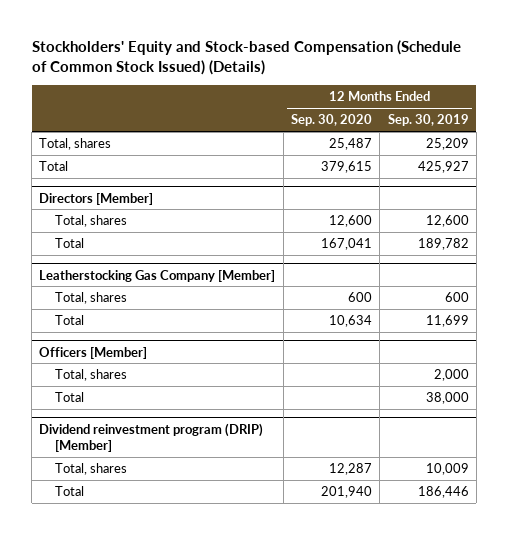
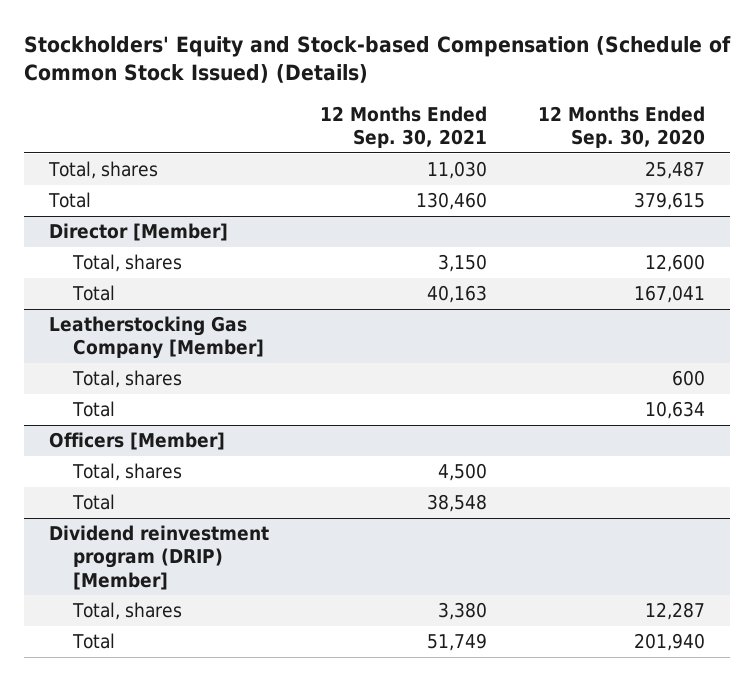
- | 12 Months Ended Sep. 30, 2020 | 12 Months Ended Sep. 30, 2019
+ | 12 Months Ended Sep. 30, 2021 | 12 Months Ended Sep. 30, 2020
- Directors [Member]
+ Director [Member]

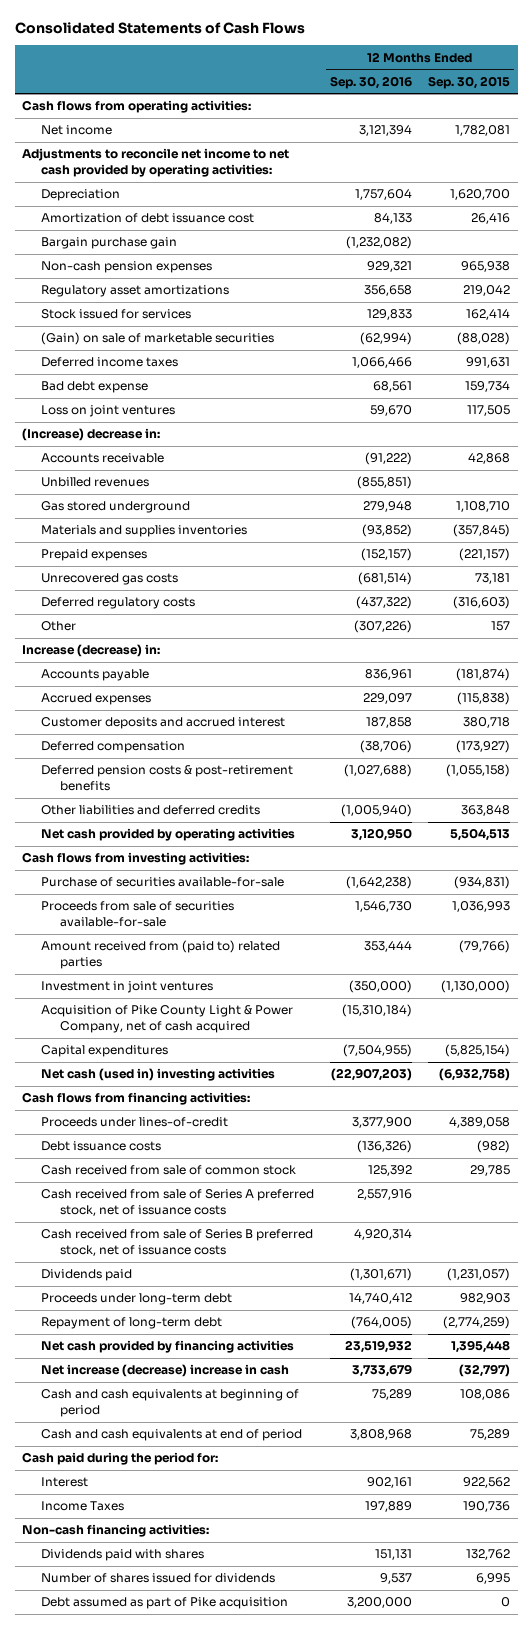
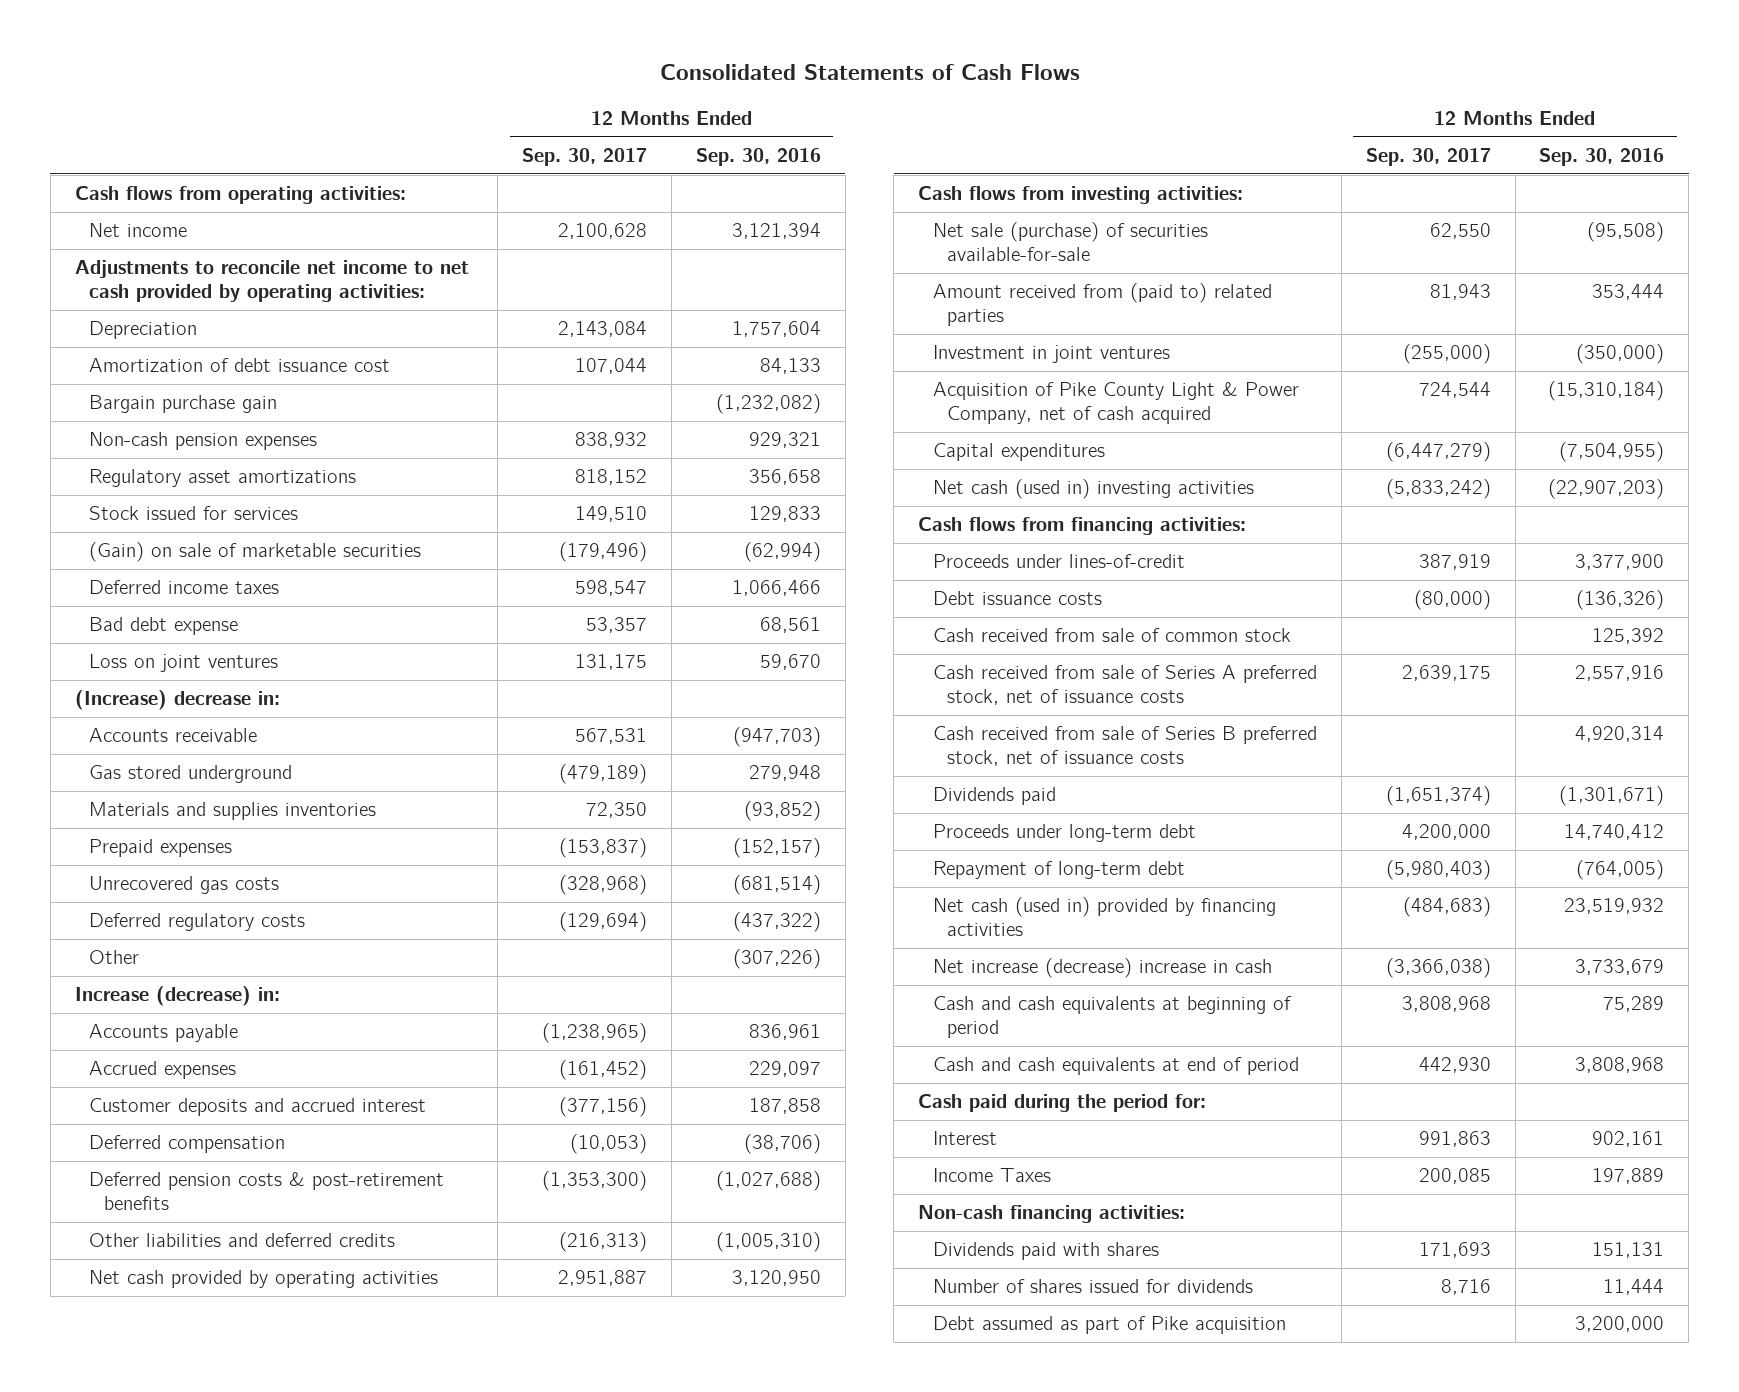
- | 12 Months Ended Sep. 30, 2016 | 12 Months Ended Sep. 30, 2015
+ | 12 Months Ended Sep. 30, 2017 | 12 Months Ended Sep. 30, 2016
- Accounts receivable | (91,222) | 42,868
- Unbilled revenues | (855,851) |
+ Accounts receivable | 567,531 | (947,703)
- Other liabilities and deferred credits | (1,005,940) | 363,848
+ Other liabilities and deferred credits | (216,313) | (1,005,310)
- Purchase of securities available-for-sale | (1,642,238) | (934,831)
- Proceeds from sale of securities available-for-sale | 1,546,730 | 1,036,993
+ Net sale (purchase) of securities available-for-sale | 62,550 | (95,508)
- Net cash provided by financing activities | 23,519,932 | 1,395,448
+ Net cash (used in) provided by financing activities | (484,683) | 23,519,932
- Number of shares issued for dividends | 9,537 | 6,995
+ Number of shares issued for dividends | 8,716 | 11,444

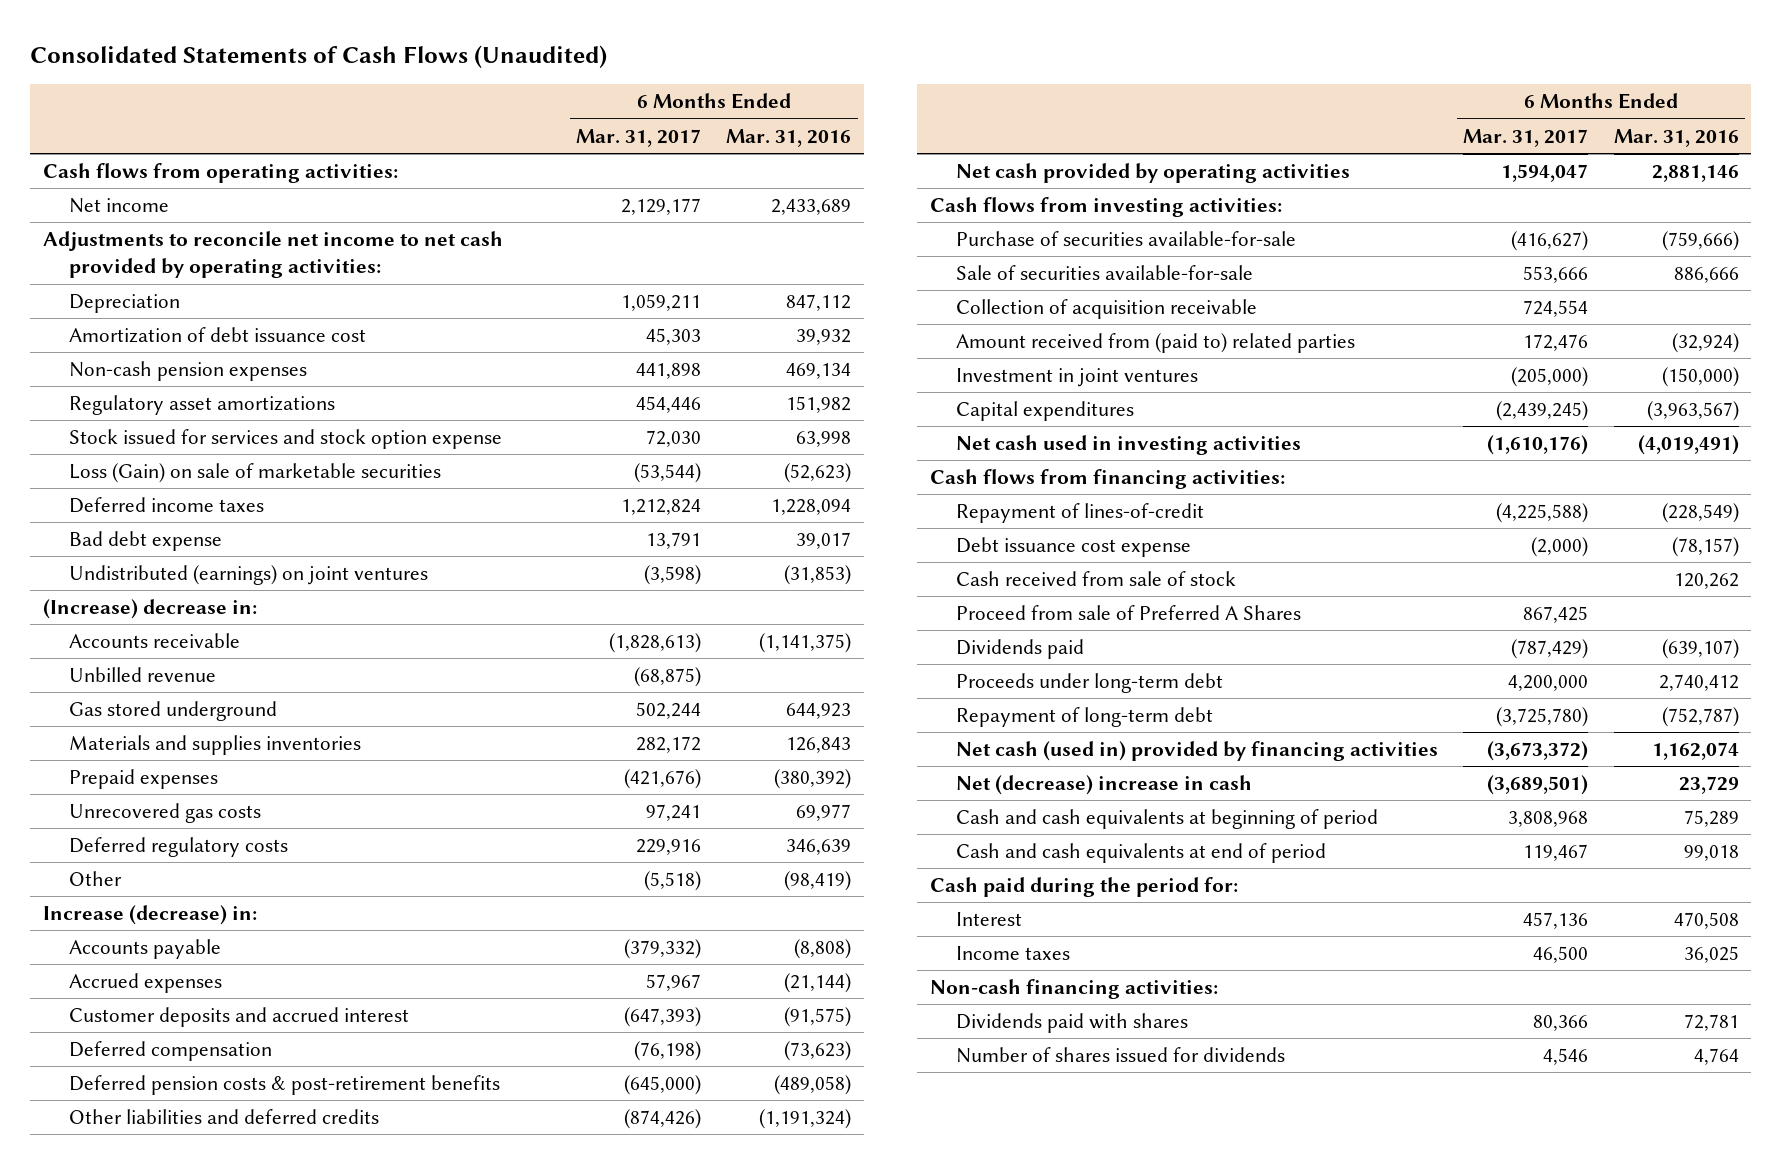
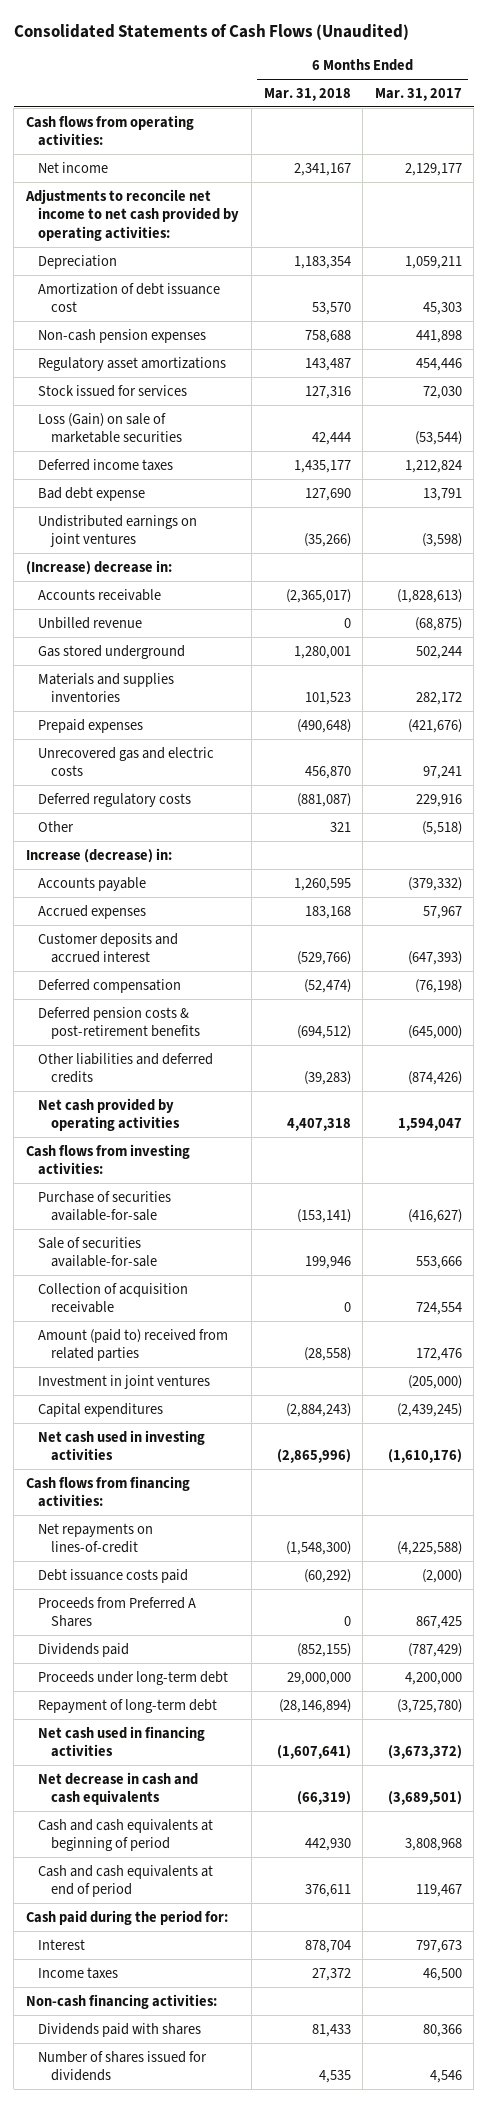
- | 6 Months Ended Mar. 31, 2017 | 6 Months Ended Mar. 31, 2016
+ | 6 Months Ended Mar. 31, 2018 | 6 Months Ended Mar. 31, 2017
- Stock issued for services and stock option expense | 72,030 | 63,998
+ Stock issued for services | 127,316 | 72,030
- Undistributed (earnings) on joint ventures | (3,598) | (31,853)
+ Undistributed earnings on joint ventures | (35,266) | (3,598)
- Unrecovered gas costs | 97,241 | 69,977
+ Unrecovered gas and electric costs | 456,870 | 97,241
- Amount received from (paid to) related parties | 172,476 | (32,924)
+ Amount (paid to) received from related parties | (28,558) | 172,476
- Repayment of lines-of-credit | (4,225,588) | (228,549)
- Debt issuance cost expense | (2,000) | (78,157)
- Cash received from sale of stock | | 120,262
- Proceed from sale of Preferred A Shares | 867,425 |
+ Net repayments on lines-of-credit | (1,548,300) | (4,225,588)
+ Debt issuance costs paid | (60,292) | (2,000)
+ Proceeds from Preferred A Shares | 0 | 867,425
- Net cash (used in) provided by financing activities | (3,673,372) | 1,162,074
- Net (decrease) increase in cash | (3,689,501) | 23,729
+ Net cash used in financing activities | (1,607,641) | (3,673,372)
+ Net decrease in cash and cash equivalents | (66,319) | (3,689,501)
- Interest | 457,136 | 470,508
+ Interest | 878,704 | 797,673

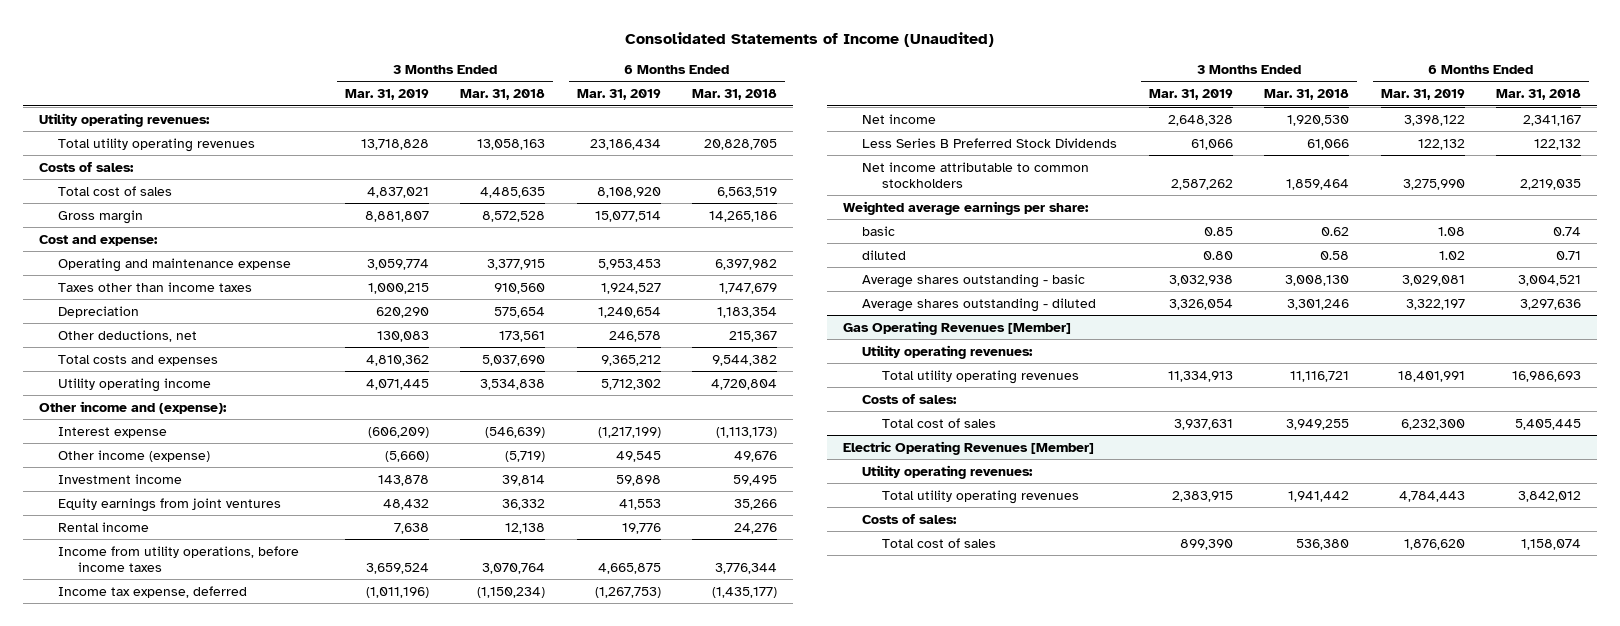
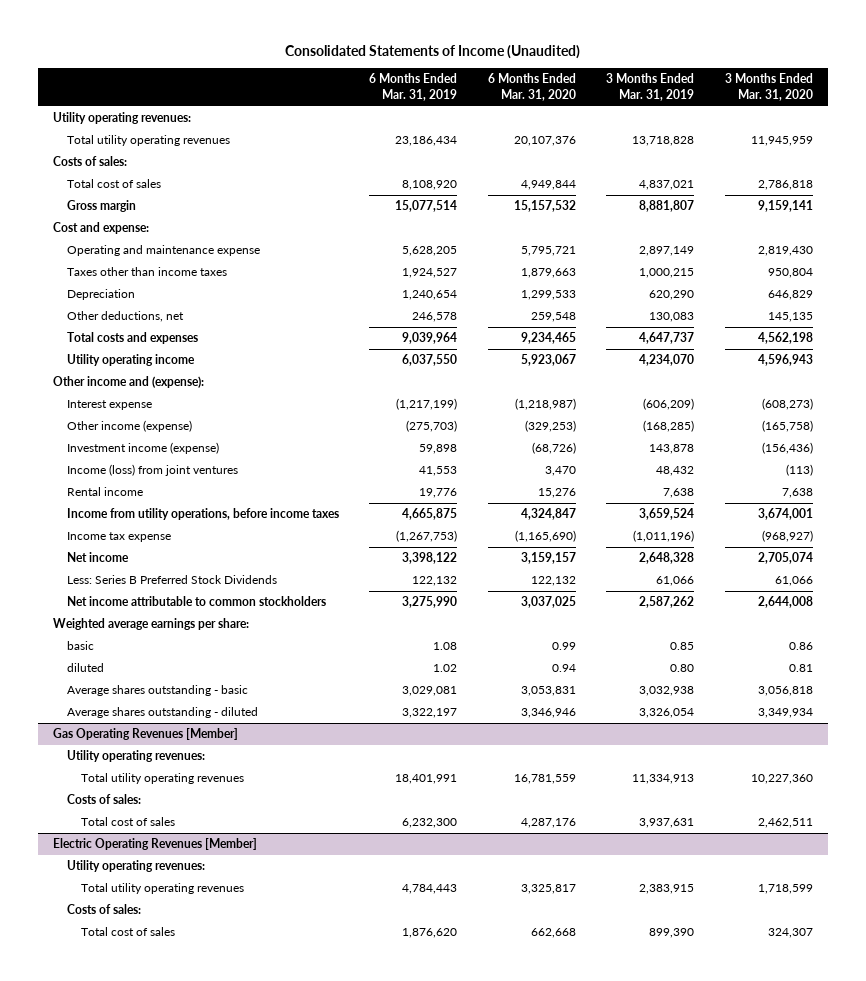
- | 3 Months Ended Mar. 31, 2019 | 3 Months Ended Mar. 31, 2018 | 6 Months Ended Mar. 31, 2019 | 6 Months Ended Mar. 31, 2018
+ | 6 Months Ended Mar. 31, 2019 | 6 Months Ended Mar. 31, 2020 | 3 Months Ended Mar. 31, 2019 | 3 Months Ended Mar. 31, 2020
- Operating and maintenance expense | 3,059,774 | 3,377,915 | 5,953,453 | 6,397,982
+ Operating and maintenance expense | 5,628,205 | 5,795,721 | 2,897,149 | 2,819,430
- Total costs and expenses | 4,810,362 | 5,037,690 | 9,365,212 | 9,544,382
- Utility operating income | 4,071,445 | 3,534,838 | 5,712,302 | 4,720,804
+ Total costs and expenses | 9,039,964 | 9,234,465 | 4,647,737 | 4,562,198
+ Utility operating income | 6,037,550 | 5,923,067 | 4,234,070 | 4,596,943
- Other income (expense) | (5,660) | (5,719) | 49,545 | 49,676
- Investment income | 143,878 | 39,814 | 59,898 | 59,495
- Equity earnings from joint ventures | 48,432 | 36,332 | 41,553 | 35,266
+ Other income (expense) | (275,703) | (329,253) | (168,285) | (165,758)
+ Investment income (expense) | 59,898 | (68,726) | 143,878 | (156,436)
+ Income (loss) from joint ventures | 41,553 | 3,470 | 48,432 | (113)
- Income tax expense, deferred | (1,011,196) | (1,150,234) | (1,267,753) | (1,435,177)
+ Income tax expense | (1,267,753) | (1,165,690) | (1,011,196) | (968,927)
- Less Series B Preferred Stock Dividends | 61,066 | 61,066 | 122,132 | 122,132
+ Less: Series B Preferred Stock Dividends | 122,132 | 122,132 | 61,066 | 61,066

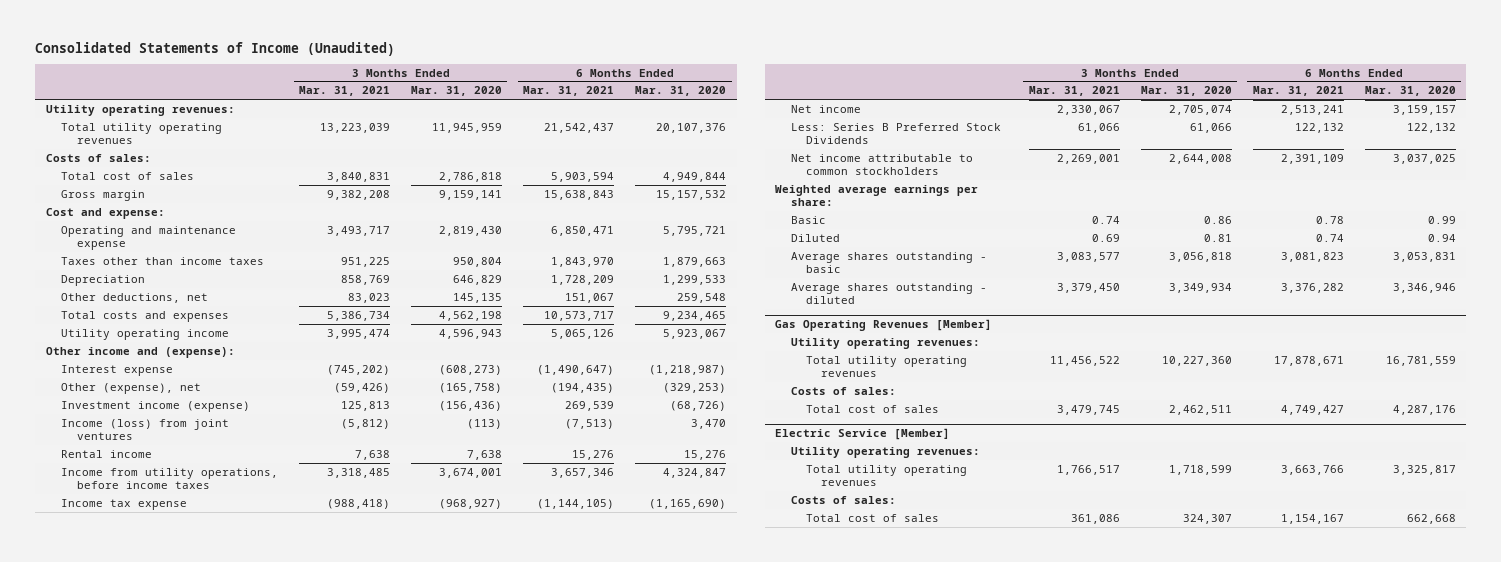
- | 6 Months Ended Mar. 31, 2019 | 6 Months Ended Mar. 31, 2020 | 3 Months Ended Mar. 31, 2019 | 3 Months Ended Mar. 31, 2020
+ | 3 Months Ended Mar. 31, 2021 | 3 Months Ended Mar. 31, 2020 | 6 Months Ended Mar. 31, 2021 | 6 Months Ended Mar. 31, 2020
- Other income (expense) | (275,703) | (329,253) | (168,285) | (165,758)
+ Other (expense), net | (59,426) | (165,758) | (194,435) | (329,253)
- basic | 1.08 | 0.99 | 0.85 | 0.86
- diluted | 1.02 | 0.94 | 0.80 | 0.81
+ Basic | 0.74 | 0.86 | 0.78 | 0.99
+ Diluted | 0.69 | 0.81 | 0.74 | 0.94
- Electric Operating Revenues [Member]
+ Electric Service [Member]

